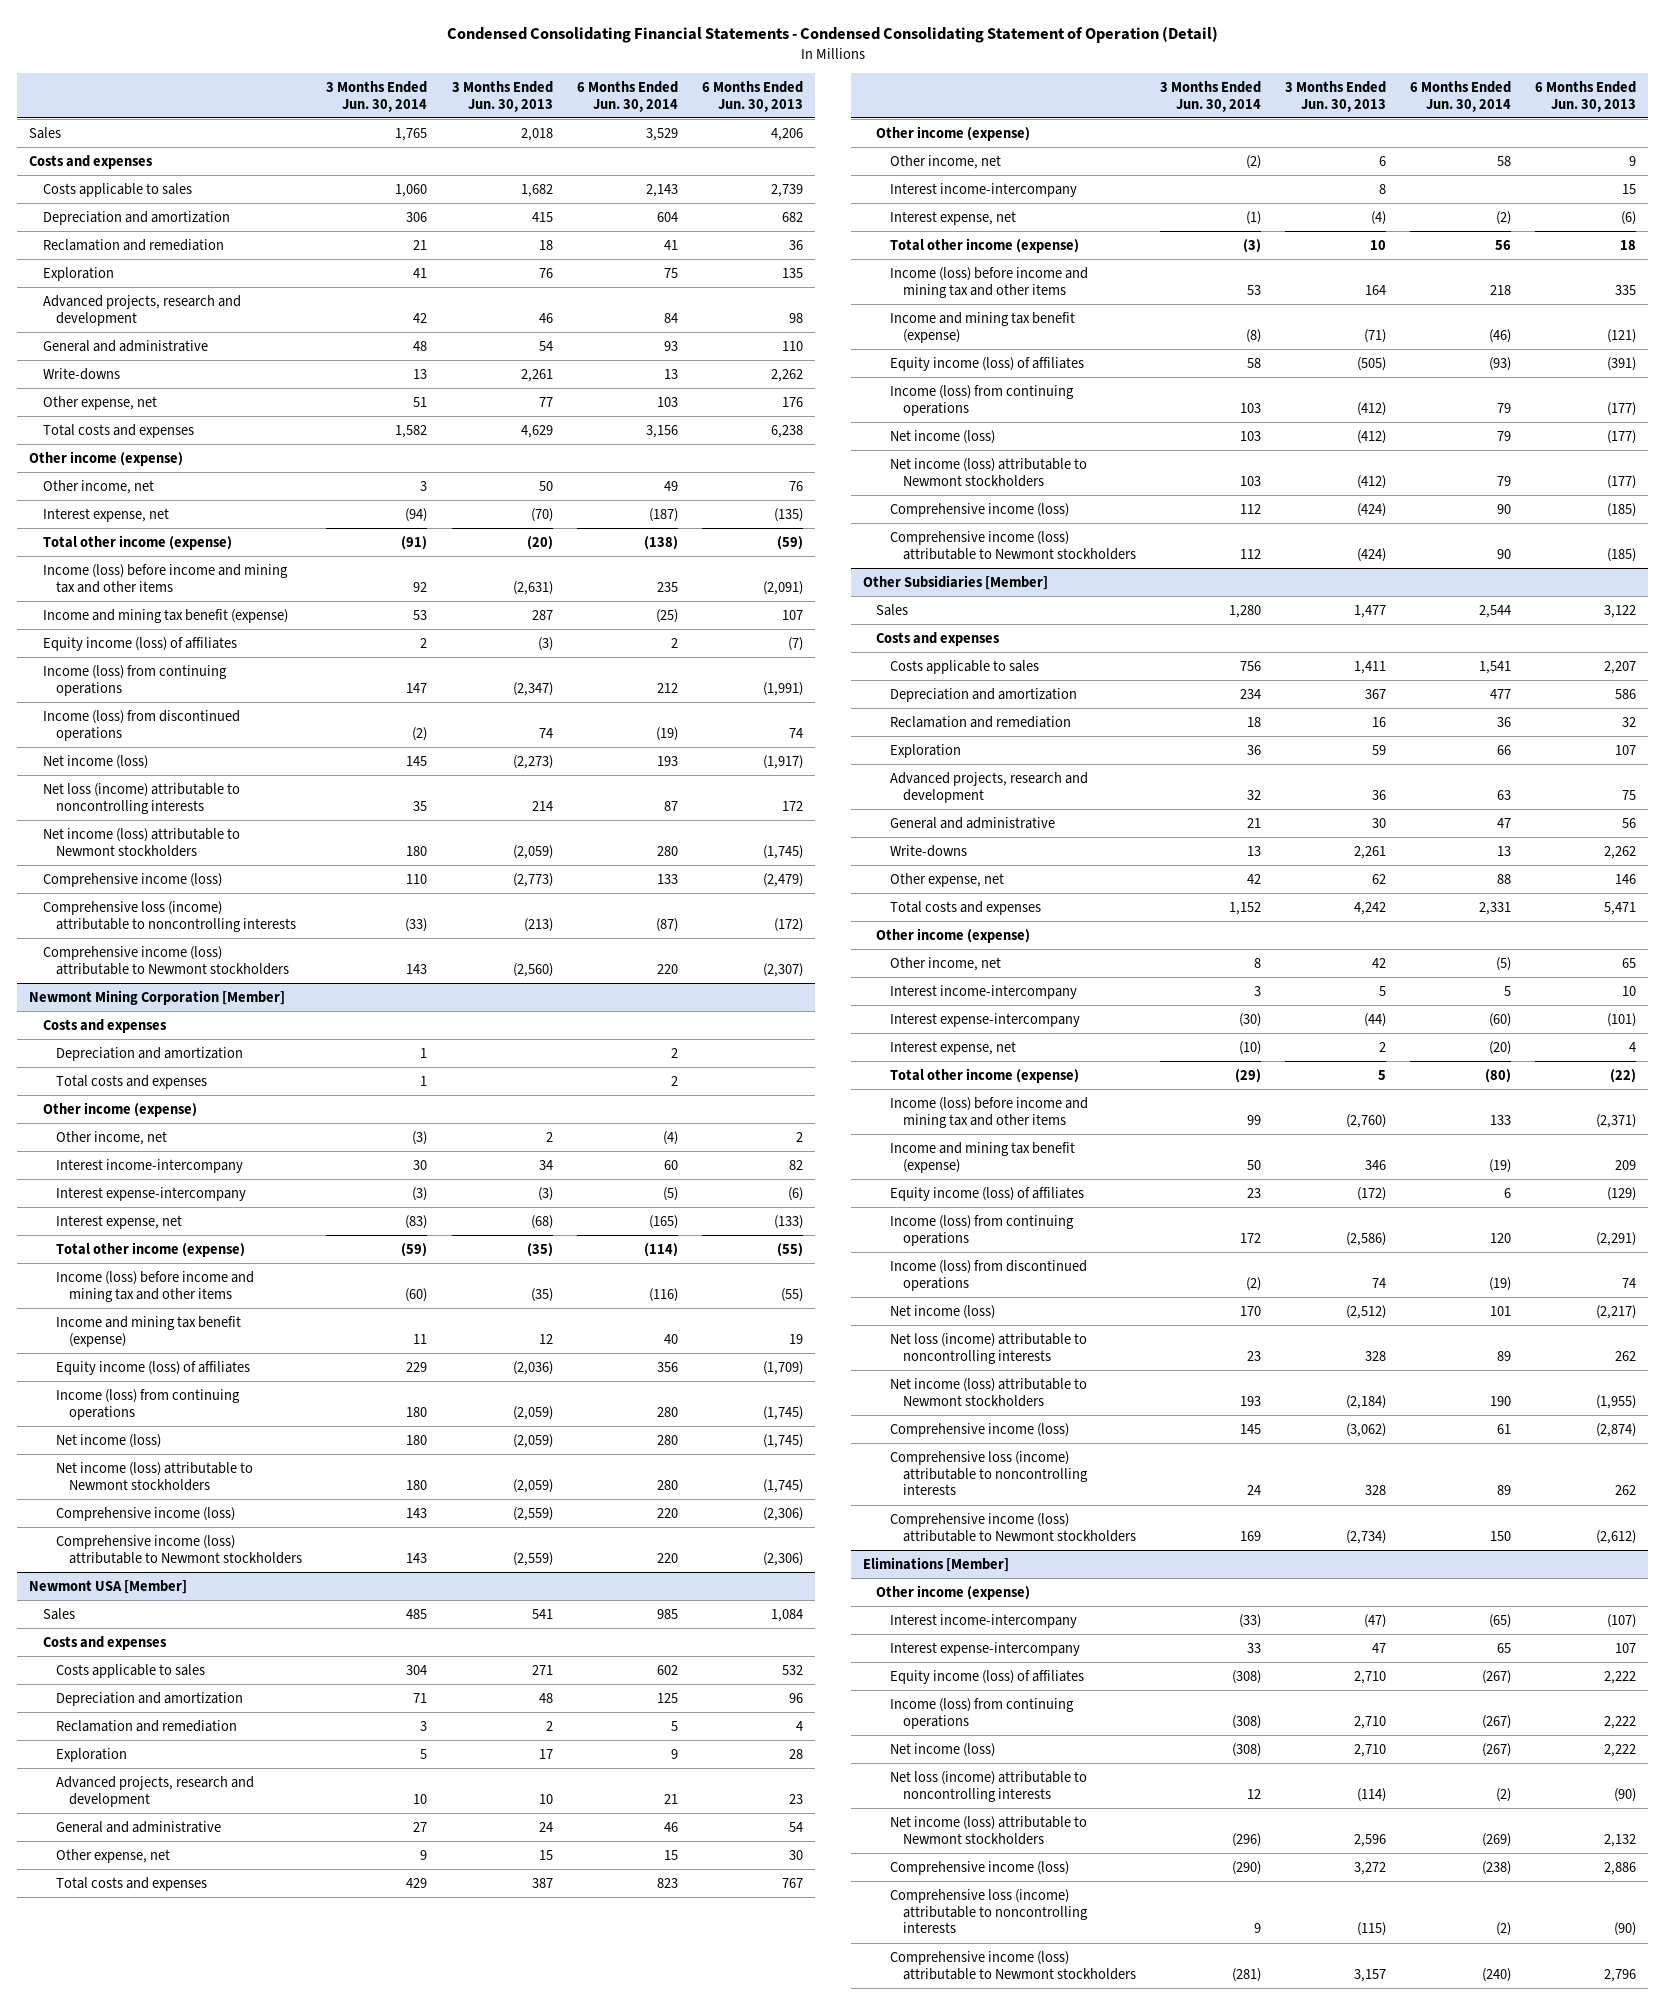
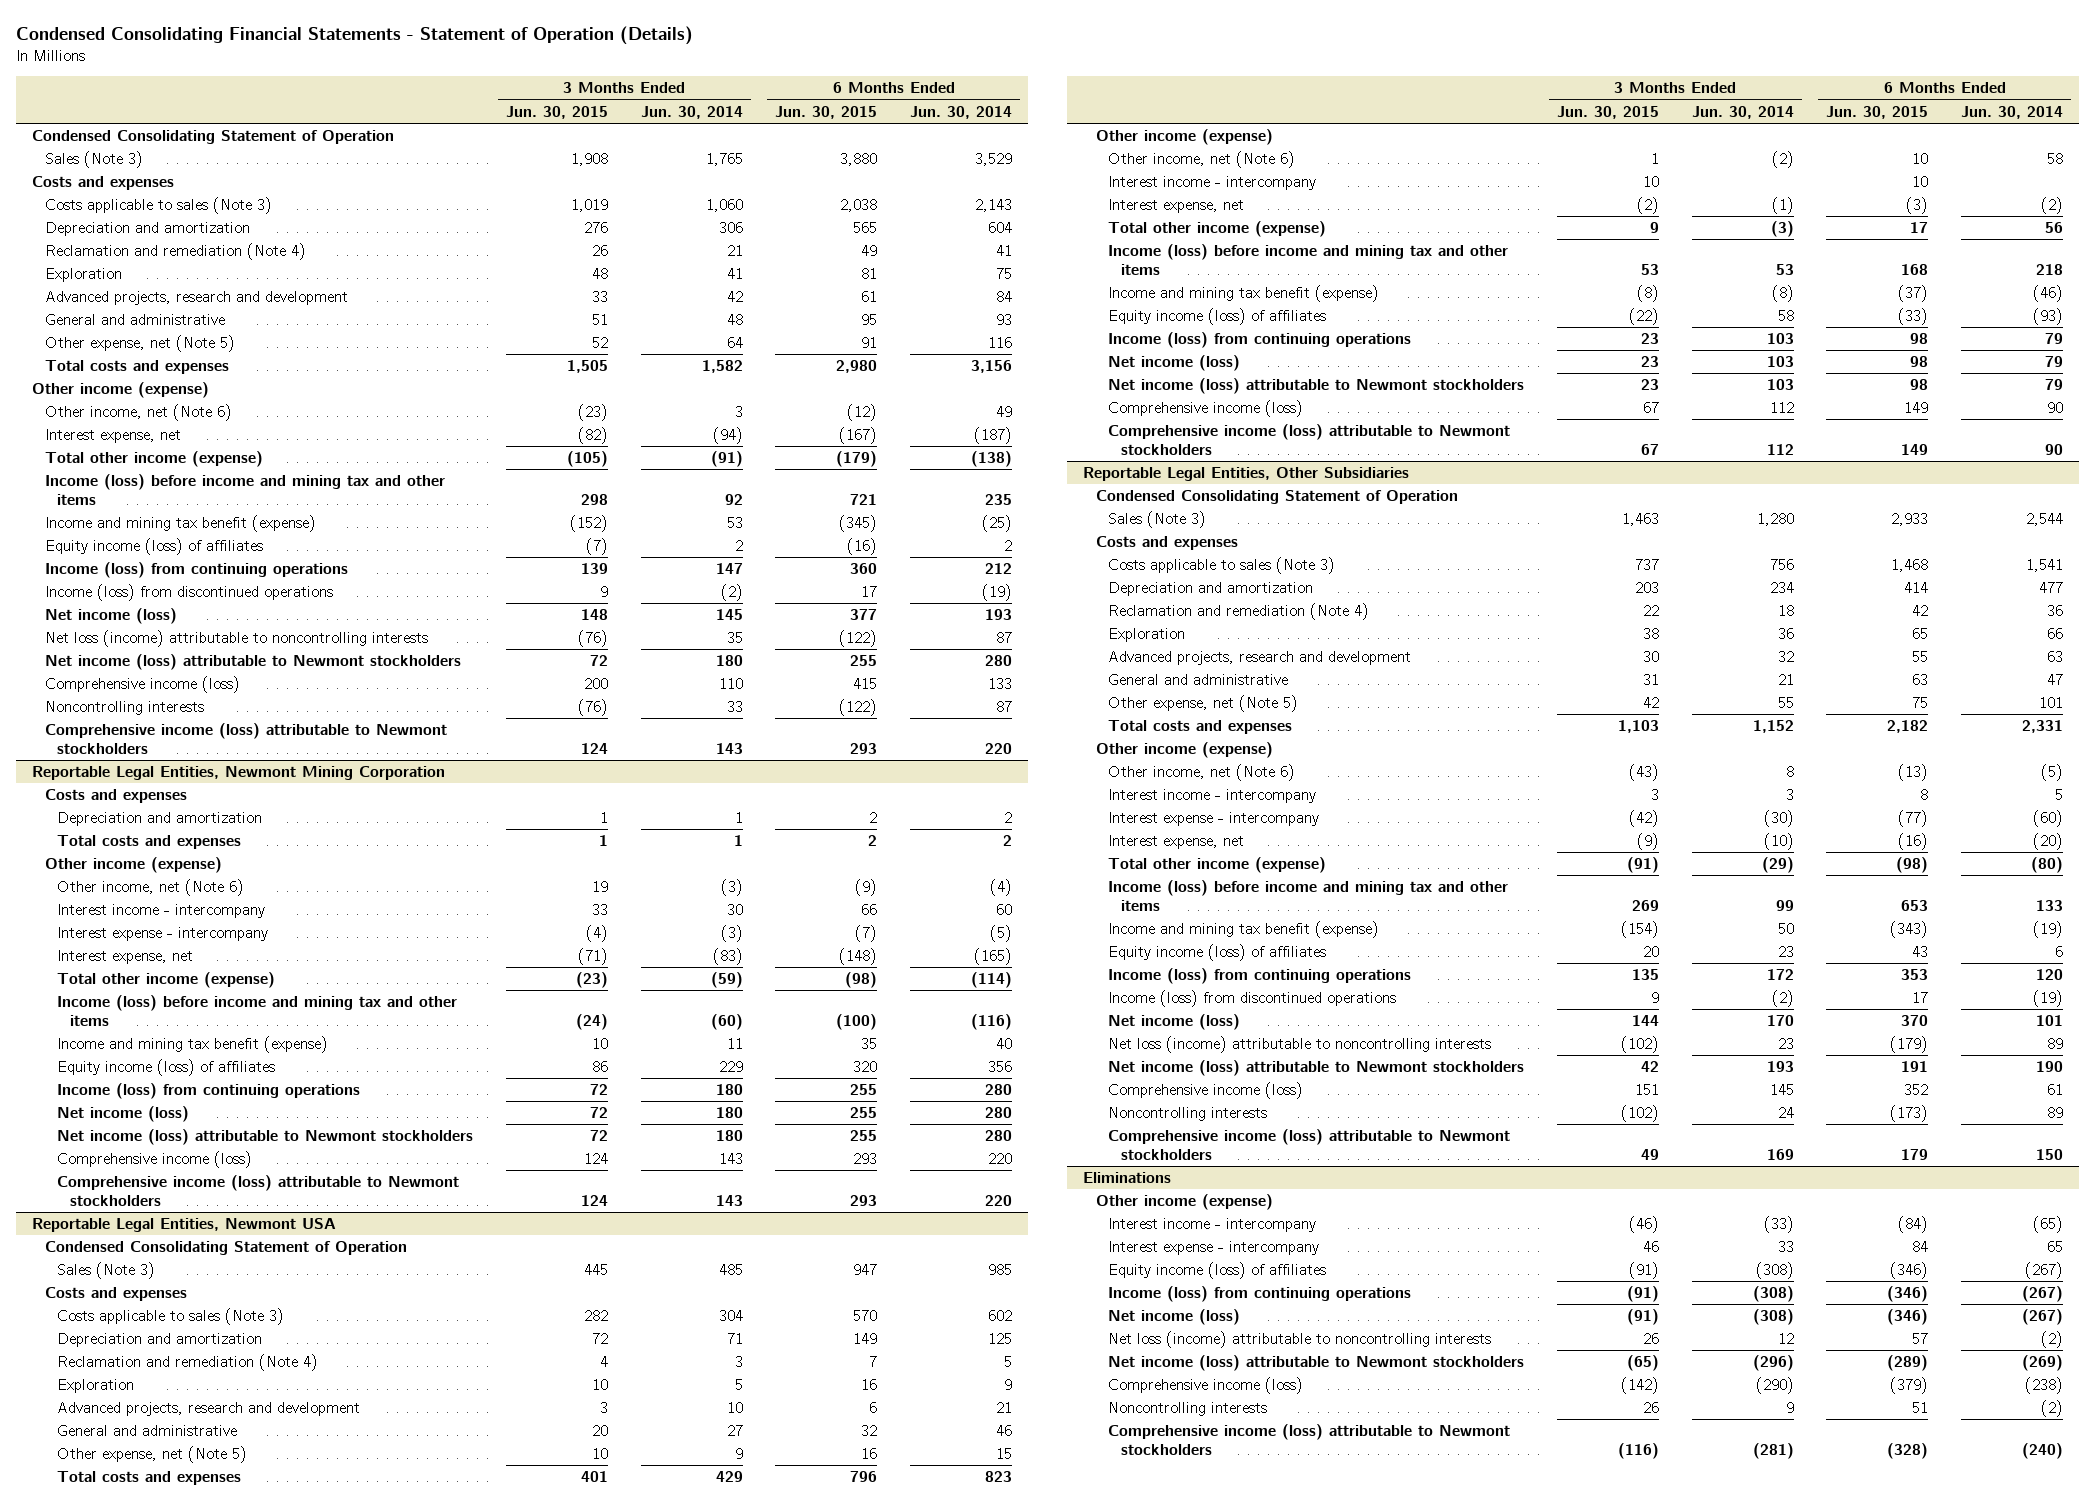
- Condensed Consolidating Financial Statements - Condensed Consolidating Statement of Operation (Detail)
+ Condensed Consolidating Financial Statements - Statement of Operation (Details)
- | 3 Months Ended Jun. 30, 2014 | 3 Months Ended Jun. 30, 2013 | 6 Months Ended Jun. 30, 2014 | 6 Months Ended Jun. 30, 2013
+ | 3 Months Ended Jun. 30, 2015 | 3 Months Ended Jun. 30, 2014 | 6 Months Ended Jun. 30, 2015 | 6 Months Ended Jun. 30, 2014
- Sales | 1,765 | 2,018 | 3,529 | 4,206
+ Condensed Consolidating Statement of Operation
+ Sales (Note 3) | 1,908 | 1,765 | 3,880 | 3,529
- Costs applicable to sales | 1,060 | 1,682 | 2,143 | 2,739
+ Costs applicable to sales (Note 3) | 1,019 | 1,060 | 2,038 | 2,143
- Reclamation and remediation | 21 | 18 | 41 | 36
+ Reclamation and remediation (Note 4) | 26 | 21 | 49 | 41
- Write-downs | 13 | 2,261 | 13 | 2,262
- Other expense, net | 51 | 77 | 103 | 176
+ Other expense, net (Note 5) | 52 | 64 | 91 | 116
- Other income, net | 3 | 50 | 49 | 76
+ Other income, net (Note 6) | (23) | 3 | (12) | 49
- Comprehensive loss (income) attributable to noncontrolling interests | (33) | (213) | (87) | (172)
+ Noncontrolling interests | (76) | 33 | (122) | 87
- Newmont Mining Corporation [Member]
+ Reportable Legal Entities, Newmont Mining Corporation
- Other income, net | (3) | 2 | (4) | 2
- Interest income-intercompany | 30 | 34 | 60 | 82
- Interest expense-intercompany | (3) | (3) | (5) | (6)
+ Other income, net (Note 6) | 19 | (3) | (9) | (4)
+ Interest income - intercompany | 33 | 30 | 66 | 60
+ Interest expense - intercompany | (4) | (3) | (7) | (5)
- Newmont USA [Member]
- Sales | 485 | 541 | 985 | 1,084
+ Reportable Legal Entities, Newmont USA
+ Condensed Consolidating Statement of Operation
+ Sales (Note 3) | 445 | 485 | 947 | 985
- Costs applicable to sales | 304 | 271 | 602 | 532
+ Costs applicable to sales (Note 3) | 282 | 304 | 570 | 602
- Reclamation and remediation | 3 | 2 | 5 | 4
+ Reclamation and remediation (Note 4) | 4 | 3 | 7 | 5
- Other expense, net | 9 | 15 | 15 | 30
+ Other expense, net (Note 5) | 10 | 9 | 16 | 15
- Other income, net | (2) | 6 | 58 | 9
- Interest income-intercompany | | 8 | | 15
+ Other income, net (Note 6) | 1 | (2) | 10 | 58
+ Interest income - intercompany | 10 | | 10 |
- Other Subsidiaries [Member]
- Sales | 1,280 | 1,477 | 2,544 | 3,122
+ Reportable Legal Entities, Other Subsidiaries
+ Condensed Consolidating Statement of Operation
+ Sales (Note 3) | 1,463 | 1,280 | 2,933 | 2,544
- Costs applicable to sales | 756 | 1,411 | 1,541 | 2,207
+ Costs applicable to sales (Note 3) | 737 | 756 | 1,468 | 1,541
- Reclamation and remediation | 18 | 16 | 36 | 32
+ Reclamation and remediation (Note 4) | 22 | 18 | 42 | 36
- Write-downs | 13 | 2,261 | 13 | 2,262
- Other expense, net | 42 | 62 | 88 | 146
+ Other expense, net (Note 5) | 42 | 55 | 75 | 101
- Other income, net | 8 | 42 | (5) | 65
- Interest income-intercompany | 3 | 5 | 5 | 10
- Interest expense-intercompany | (30) | (44) | (60) | (101)
+ Other income, net (Note 6) | (43) | 8 | (13) | (5)
+ Interest income - intercompany | 3 | 3 | 8 | 5
+ Interest expense - intercompany | (42) | (30) | (77) | (60)
- Comprehensive loss (income) attributable to noncontrolling interests | 24 | 328 | 89 | 262
+ Noncontrolling interests | (102) | 24 | (173) | 89
- Eliminations [Member]
+ Eliminations
- Interest income-intercompany | (33) | (47) | (65) | (107)
- Interest expense-intercompany | 33 | 47 | 65 | 107
+ Interest income - intercompany | (46) | (33) | (84) | (65)
+ Interest expense - intercompany | 46 | 33 | 84 | 65
- Comprehensive loss (income) attributable to noncontrolling interests | 9 | (115) | (2) | (90)
+ Noncontrolling interests | 26 | 9 | 51 | (2)

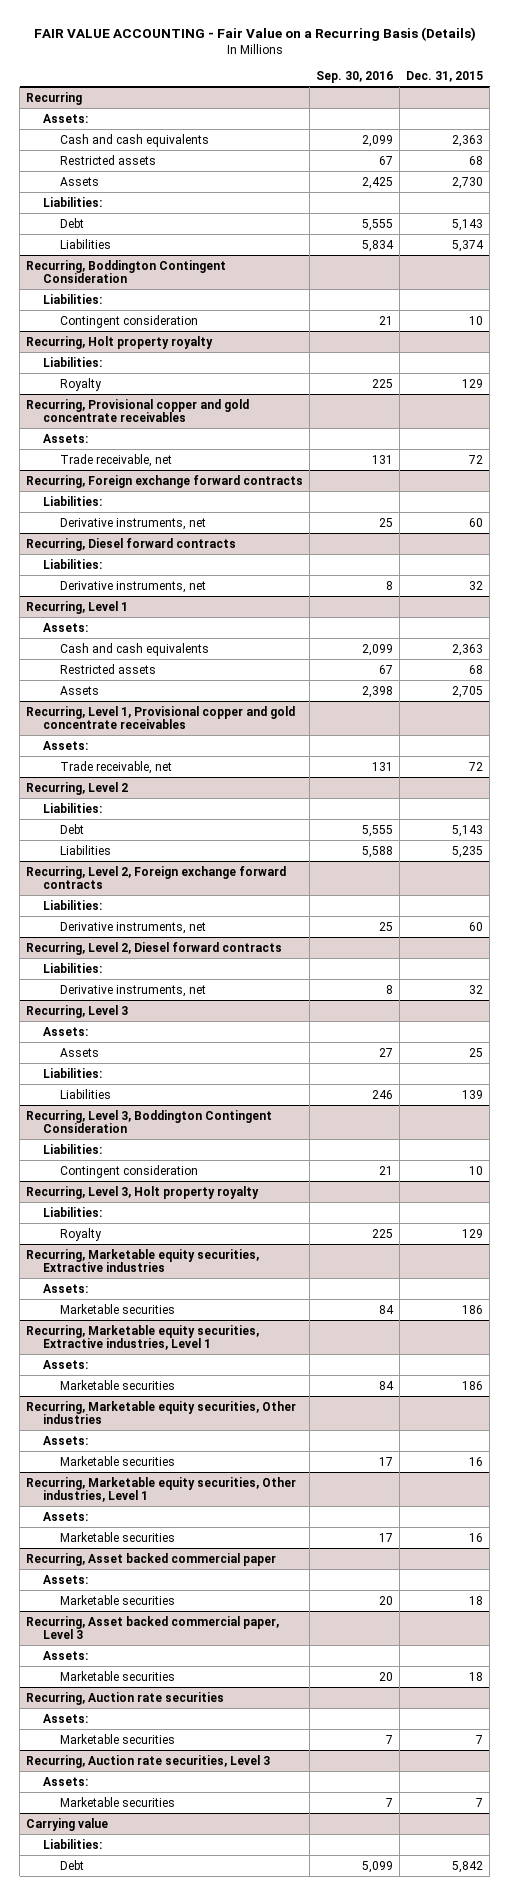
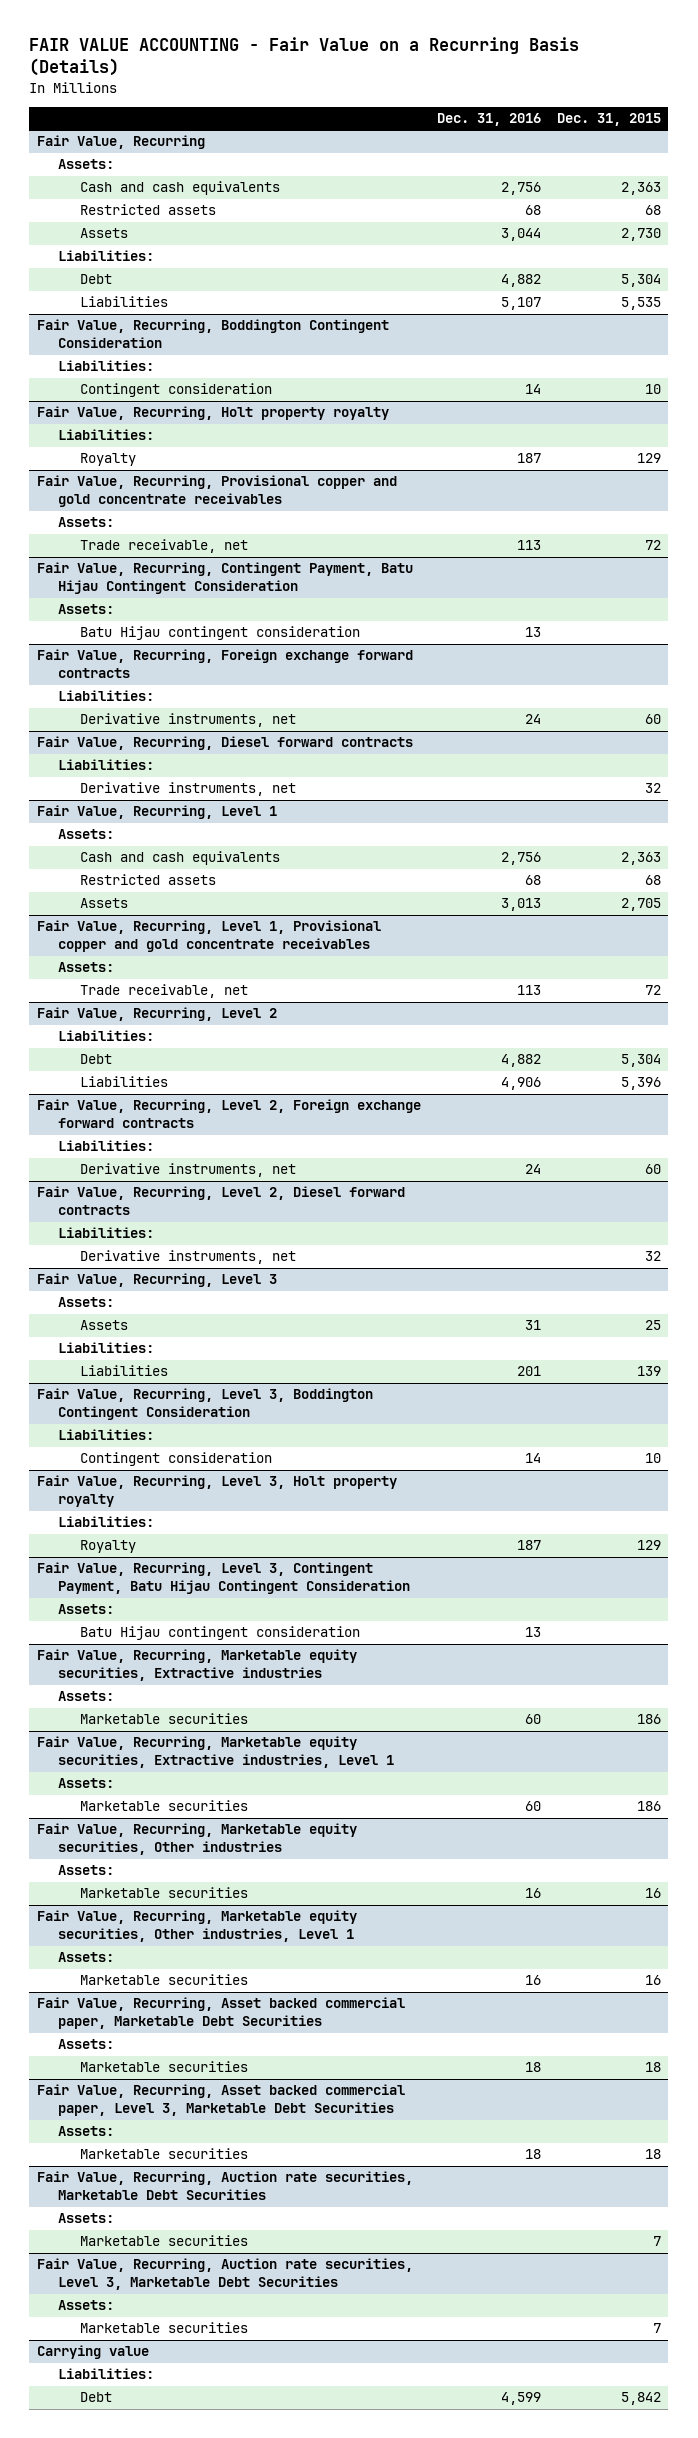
- | Sep. 30, 2016 | Dec. 31, 2015
+ | Dec. 31, 2016 | Dec. 31, 2015
- Recurring
+ Fair Value, Recurring
- Debt | 5,555 | 5,143
- Liabilities | 5,834 | 5,374
- Recurring, Boddington Contingent Consideration
+ Debt | 4,882 | 5,304
+ Liabilities | 5,107 | 5,535
+ Fair Value, Recurring, Boddington Contingent Consideration
- Recurring, Holt property royalty
+ Fair Value, Recurring, Holt property royalty
- Recurring, Provisional copper and gold concentrate receivables
+ Fair Value, Recurring, Provisional copper and gold concentrate receivables
- Recurring, Foreign exchange forward contracts
+ Fair Value, Recurring, Contingent Payment, Batu Hijau Contingent Consideration
+ Assets:
+ Batu Hijau contingent consideration | 13 |
+ Fair Value, Recurring, Foreign exchange forward contracts
- Recurring, Diesel forward contracts
+ Fair Value, Recurring, Diesel forward contracts
- Recurring, Level 1
+ Fair Value, Recurring, Level 1
- Recurring, Level 1, Provisional copper and gold concentrate receivables
+ Fair Value, Recurring, Level 1, Provisional copper and gold concentrate receivables
- Recurring, Level 2
+ Fair Value, Recurring, Level 2
- Debt | 5,555 | 5,143
- Liabilities | 5,588 | 5,235
- Recurring, Level 2, Foreign exchange forward contracts
+ Debt | 4,882 | 5,304
+ Liabilities | 4,906 | 5,396
+ Fair Value, Recurring, Level 2, Foreign exchange forward contracts
- Recurring, Level 2, Diesel forward contracts
+ Fair Value, Recurring, Level 2, Diesel forward contracts
- Recurring, Level 3
+ Fair Value, Recurring, Level 3
- Recurring, Level 3, Boddington Contingent Consideration
+ Fair Value, Recurring, Level 3, Boddington Contingent Consideration
- Recurring, Level 3, Holt property royalty
+ Fair Value, Recurring, Level 3, Holt property royalty
- Recurring, Marketable equity securities, Extractive industries
+ Fair Value, Recurring, Level 3, Contingent Payment, Batu Hijau Contingent Consideration
+ Batu Hijau contingent consideration | 13 |
+ Fair Value, Recurring, Marketable equity securities, Extractive industries
+ Assets:
- Recurring, Marketable equity securities, Extractive industries, Level 1
+ Fair Value, Recurring, Marketable equity securities, Extractive industries, Level 1
- Recurring, Marketable equity securities, Other industries
+ Fair Value, Recurring, Marketable equity securities, Other industries
- Recurring, Marketable equity securities, Other industries, Level 1
+ Fair Value, Recurring, Marketable equity securities, Other industries, Level 1
- Recurring, Asset backed commercial paper
+ Fair Value, Recurring, Asset backed commercial paper, Marketable Debt Securities
- Recurring, Asset backed commercial paper, Level 3
+ Fair Value, Recurring, Asset backed commercial paper, Level 3, Marketable Debt Securities
- Recurring, Auction rate securities
+ Fair Value, Recurring, Auction rate securities, Marketable Debt Securities
- Recurring, Auction rate securities, Level 3
+ Fair Value, Recurring, Auction rate securities, Level 3, Marketable Debt Securities

